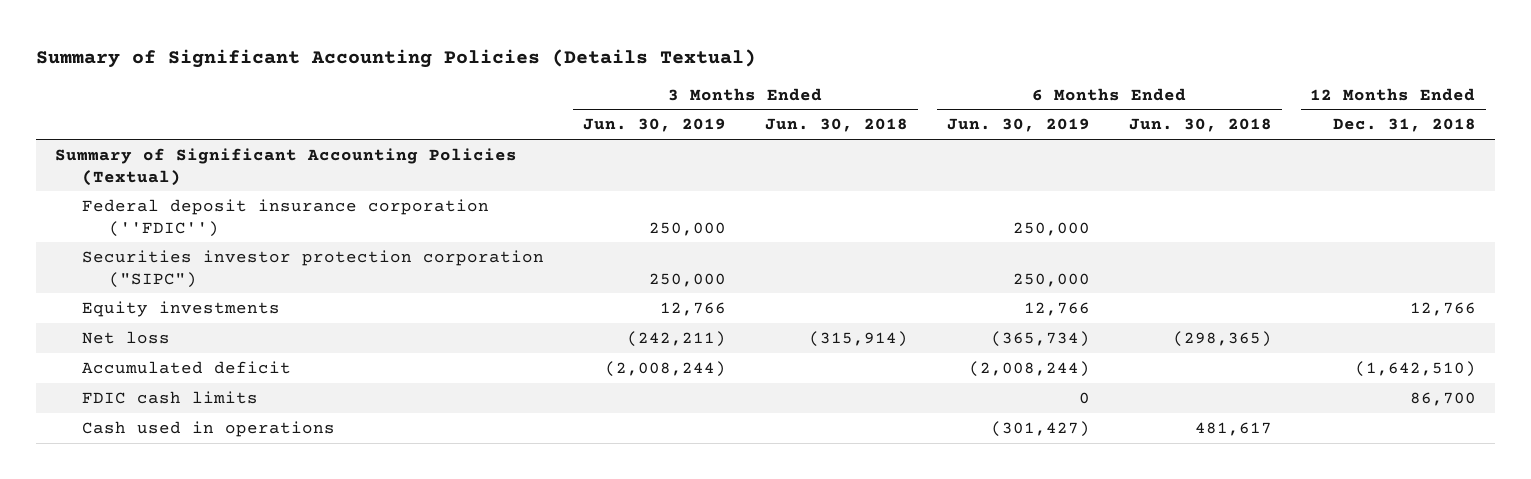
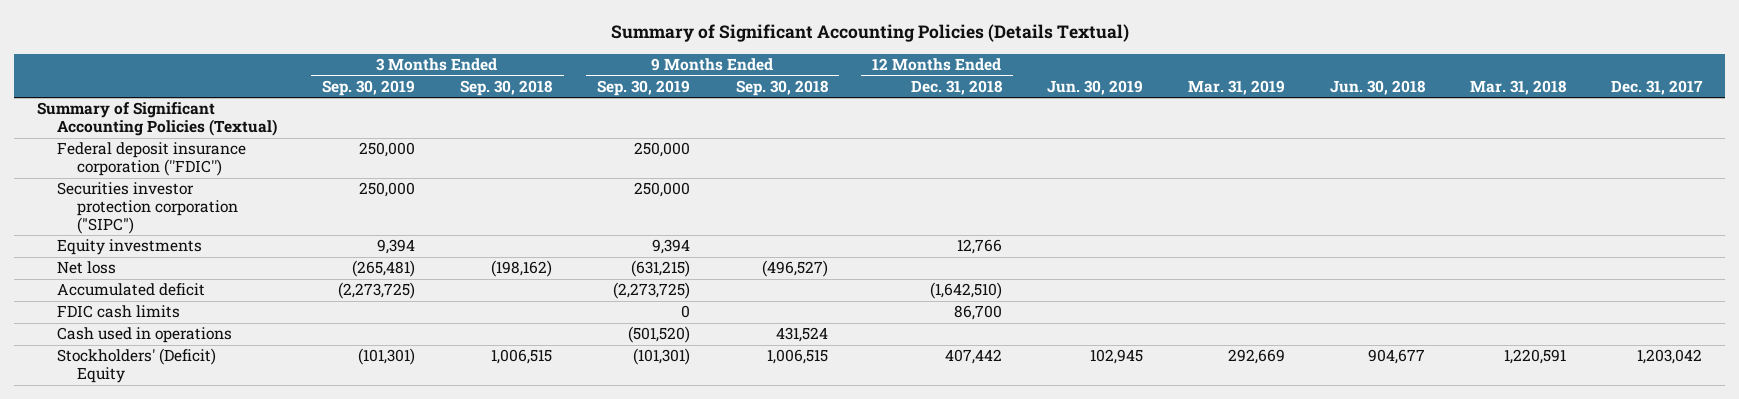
- | 3 Months Ended Jun. 30, 2019 | 3 Months Ended Jun. 30, 2018 | 6 Months Ended Jun. 30, 2019 | 6 Months Ended Jun. 30, 2018 | 12 Months Ended Dec. 31, 2018
+ | 3 Months Ended Sep. 30, 2019 | 3 Months Ended Sep. 30, 2018 | 9 Months Ended Sep. 30, 2019 | 9 Months Ended Sep. 30, 2018 | 12 Months Ended Dec. 31, 2018 | Jun. 30, 2019 | Mar. 31, 2019 | Jun. 30, 2018 | Mar. 31, 2018 | Dec. 31, 2017
+ Stockholders' (Deficit) Equity | (101,301) | 1,006,515 | (101,301) | 1,006,515 | 407,442 | 102,945 | 292,669 | 904,677 | 1,220,591 | 1,203,042

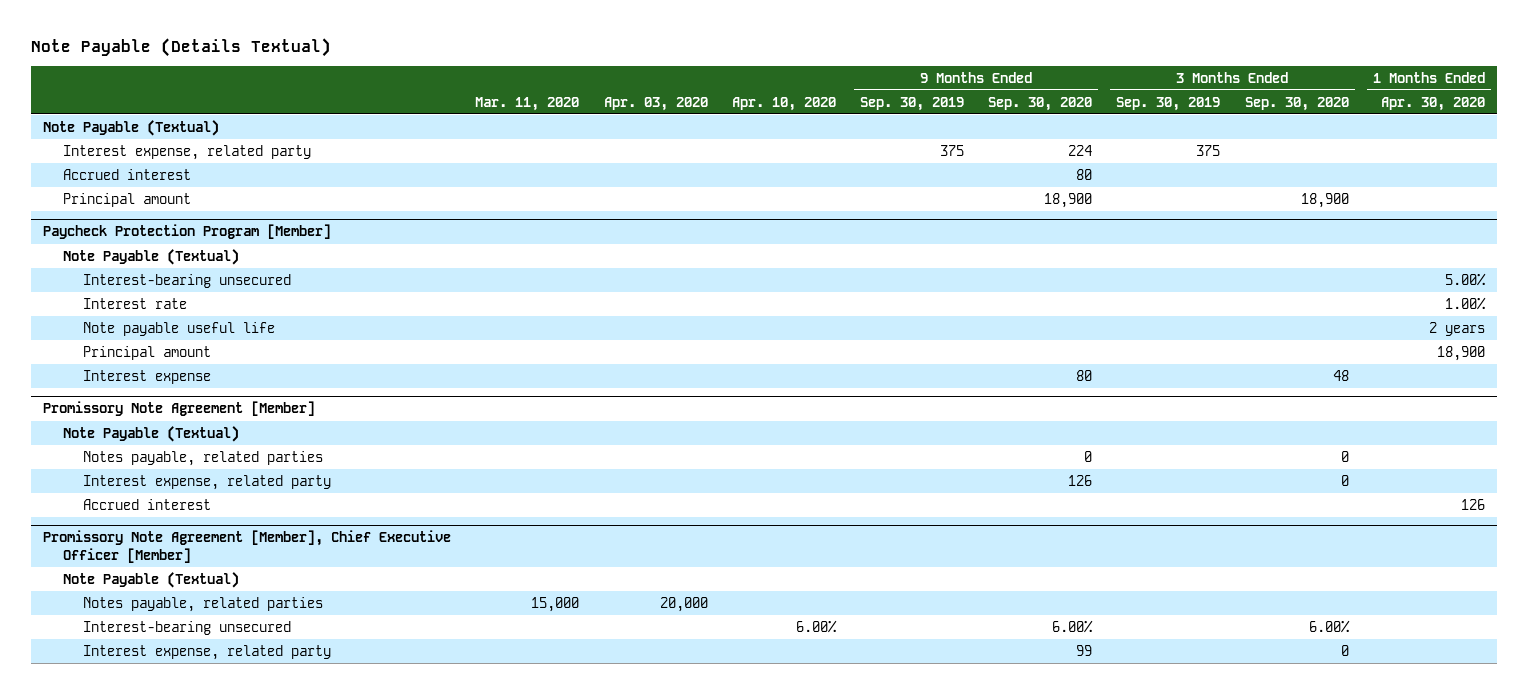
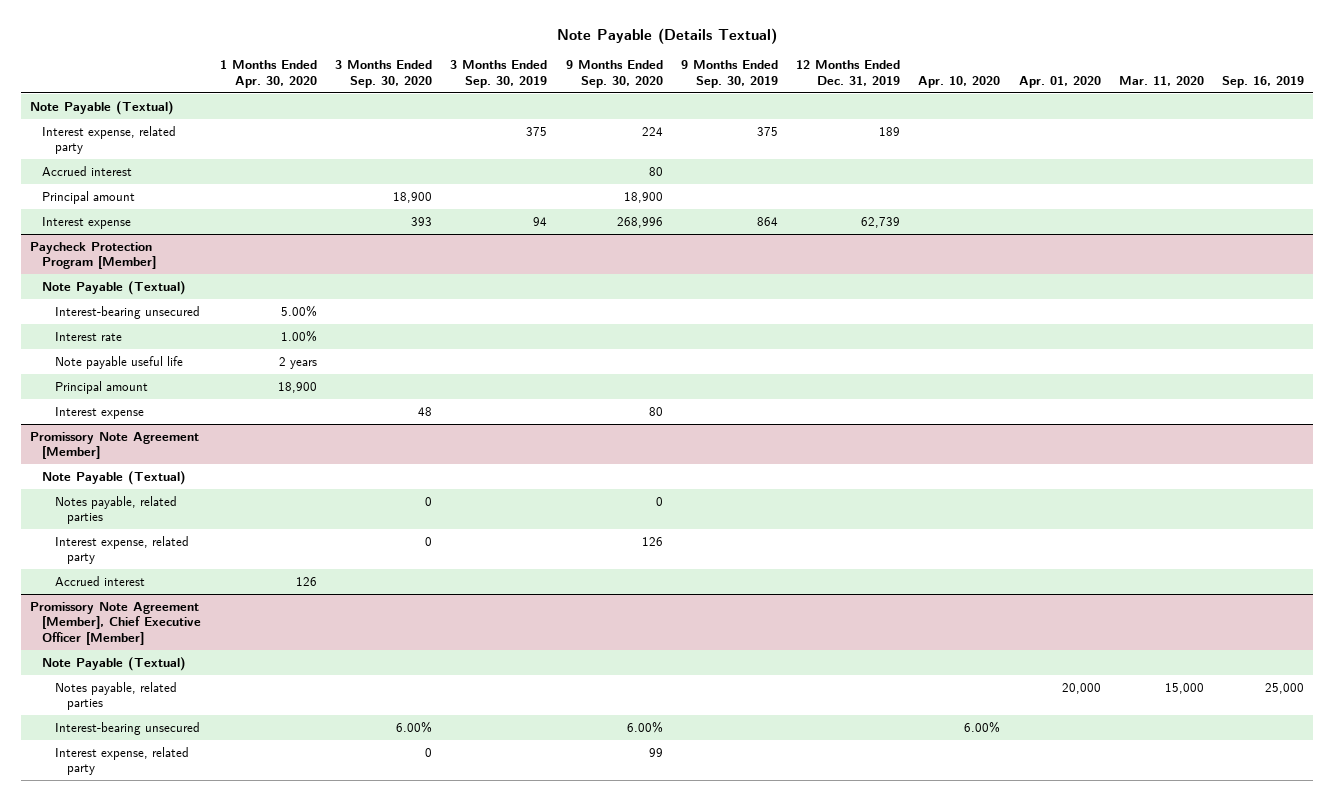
- | Mar. 11, 2020 | Apr. 03, 2020 | Apr. 10, 2020 | 9 Months Ended Sep. 30, 2019 | 9 Months Ended Sep. 30, 2020 | 3 Months Ended Sep. 30, 2019 | 3 Months Ended Sep. 30, 2020 | 1 Months Ended Apr. 30, 2020
+ | 1 Months Ended Apr. 30, 2020 | 3 Months Ended Sep. 30, 2020 | 3 Months Ended Sep. 30, 2019 | 9 Months Ended Sep. 30, 2020 | 9 Months Ended Sep. 30, 2019 | 12 Months Ended Dec. 31, 2019 | Apr. 10, 2020 | Apr. 01, 2020 | Mar. 11, 2020 | Sep. 16, 2019
+ Interest expense | | 393 | 94 | 268,996 | 864 | 62,739 | | | |

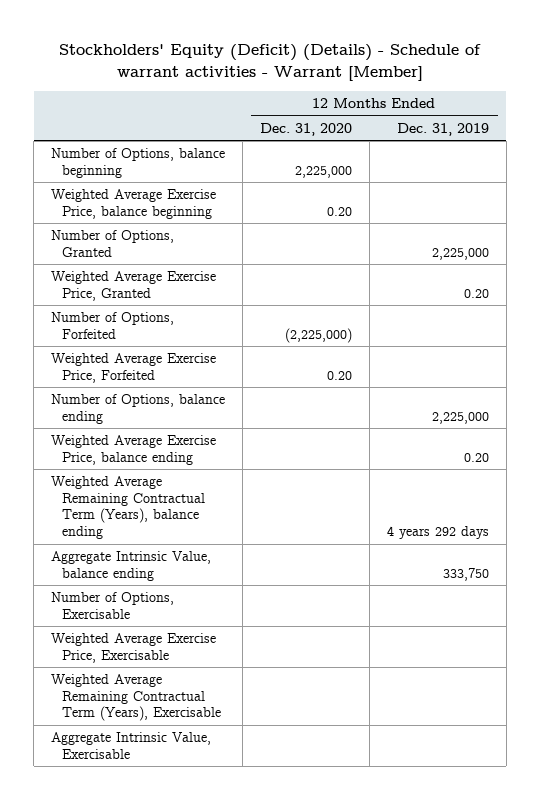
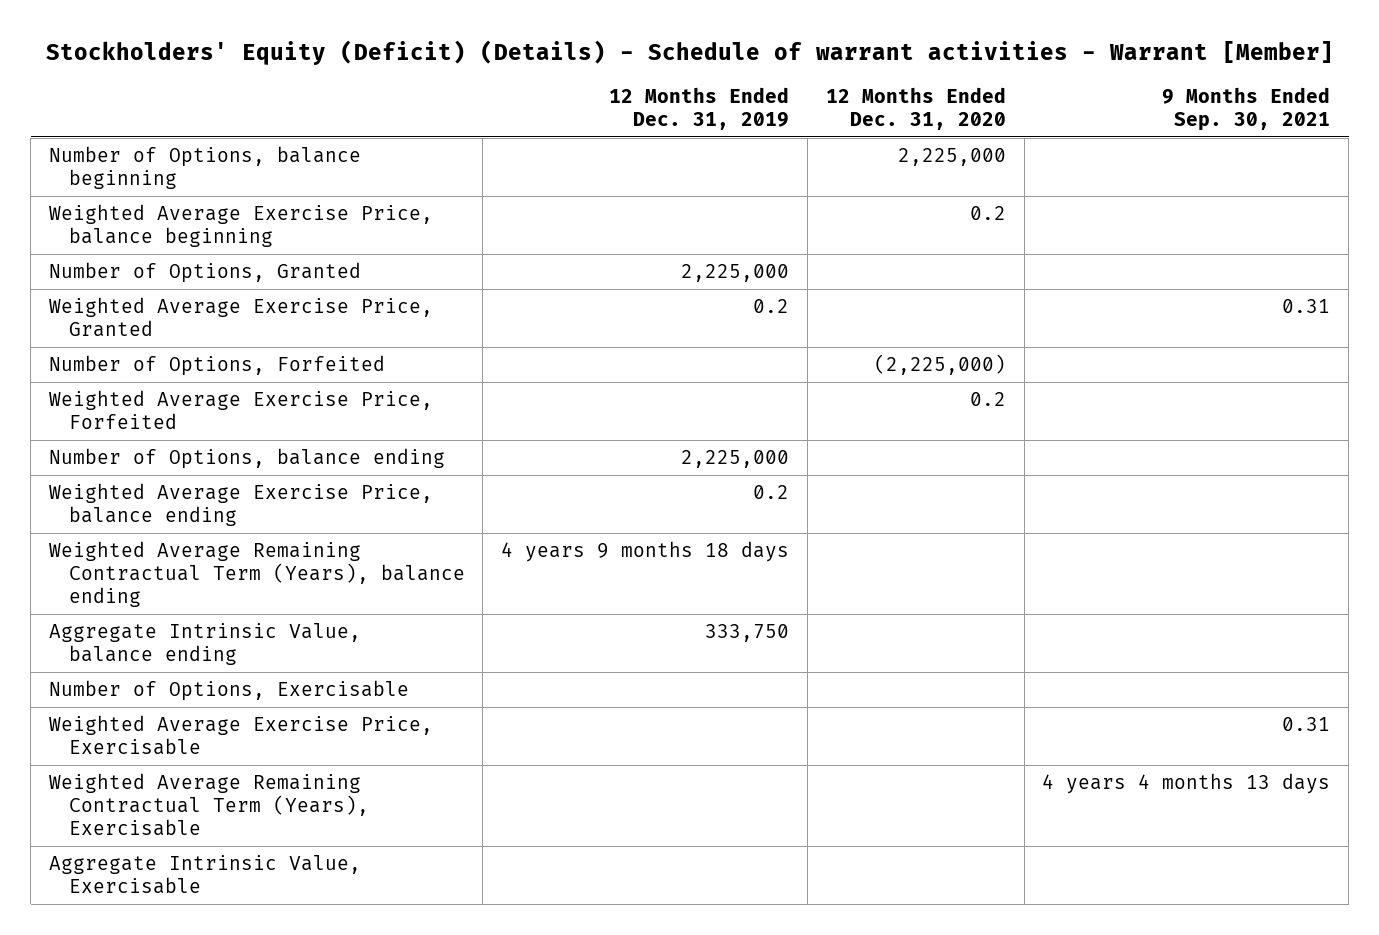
- | 12 Months Ended Dec. 31, 2020 | 12 Months Ended Dec. 31, 2019
+ | 12 Months Ended Dec. 31, 2019 | 12 Months Ended Dec. 31, 2020 | 9 Months Ended Sep. 30, 2021
- Weighted Average Exercise Price, balance beginning | 0.20 |
+ Weighted Average Exercise Price, balance beginning | | 0.2 |
- Weighted Average Exercise Price, Granted | | 0.20
+ Weighted Average Exercise Price, Granted | 0.2 | | 0.31
- Weighted Average Exercise Price, Forfeited | 0.20 |
+ Weighted Average Exercise Price, Forfeited | | 0.2 |
- Weighted Average Exercise Price, balance ending | | 0.20
- Weighted Average Remaining Contractual Term (Years), balance ending | | 4 years 292 days
+ Weighted Average Exercise Price, balance ending | 0.2 | |
+ Weighted Average Remaining Contractual Term (Years), balance ending | 4 years 9 months 18 days | |

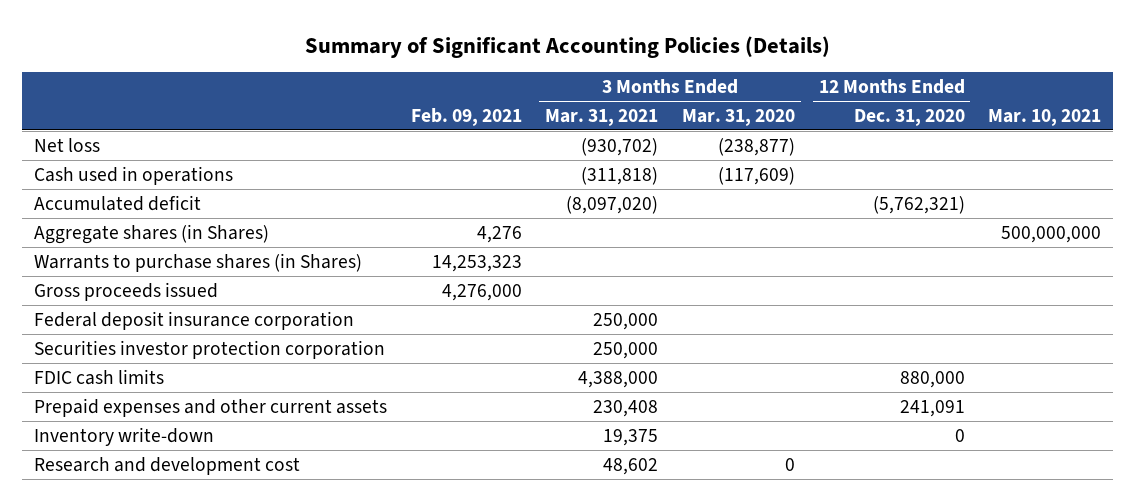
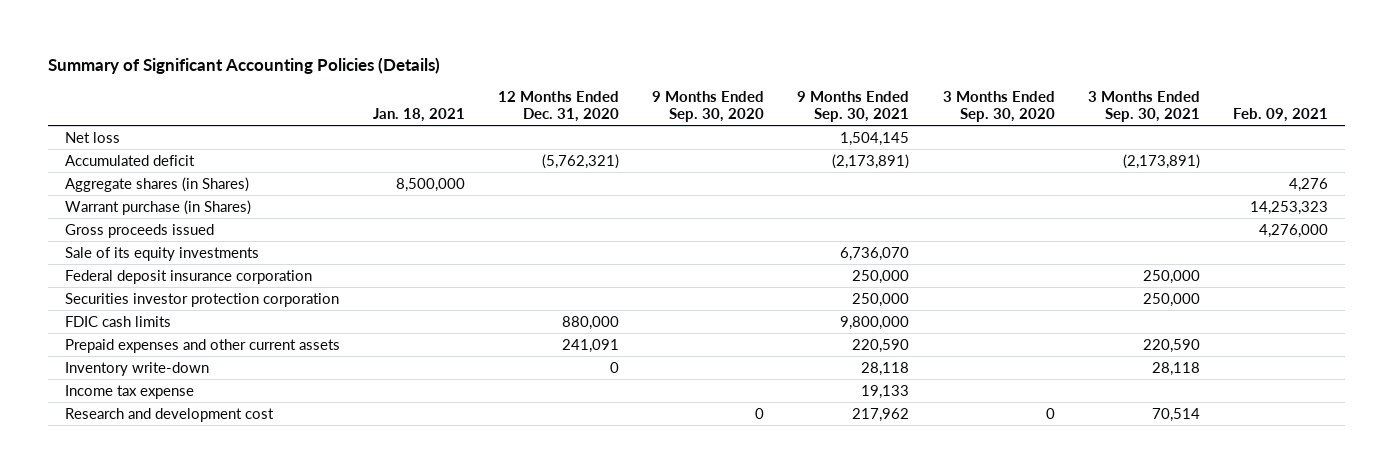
- | Feb. 09, 2021 | 3 Months Ended Mar. 31, 2021 | 3 Months Ended Mar. 31, 2020 | 12 Months Ended Dec. 31, 2020 | Mar. 10, 2021
+ | Jan. 18, 2021 | 12 Months Ended Dec. 31, 2020 | 9 Months Ended Sep. 30, 2020 | 9 Months Ended Sep. 30, 2021 | 3 Months Ended Sep. 30, 2020 | 3 Months Ended Sep. 30, 2021 | Feb. 09, 2021
- Cash used in operations | | (311,818) | (117,609) | |
- Warrants to purchase shares (in Shares) | 14,253,323 | | | |
+ Warrant purchase (in Shares) | | | | | | | 14,253,323
+ Sale of its equity investments | | | | 6,736,070 | | |
+ Income tax expense | | | | 19,133 | | |

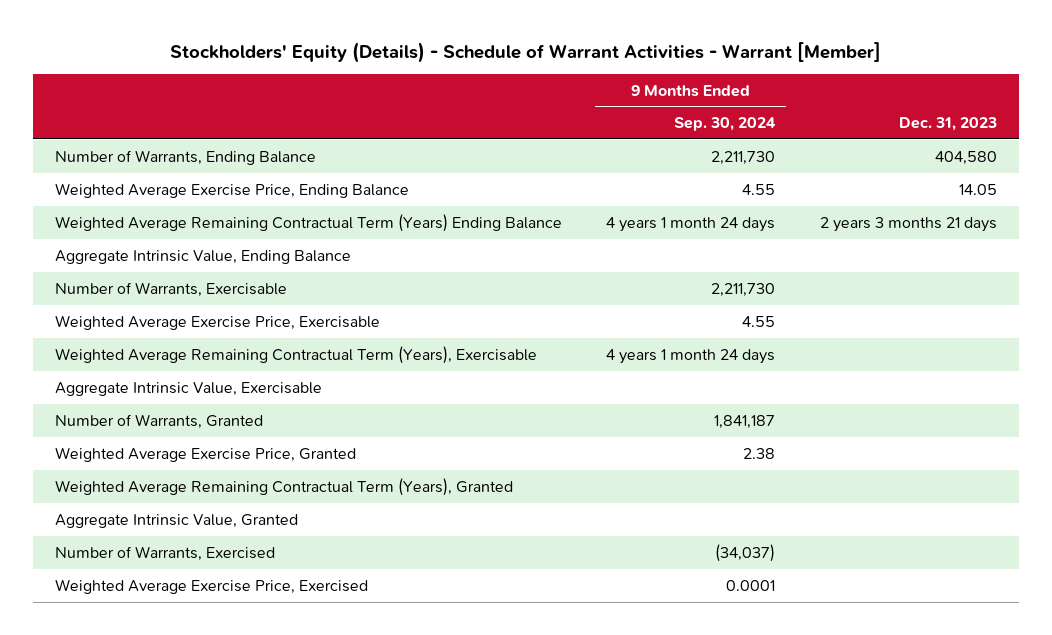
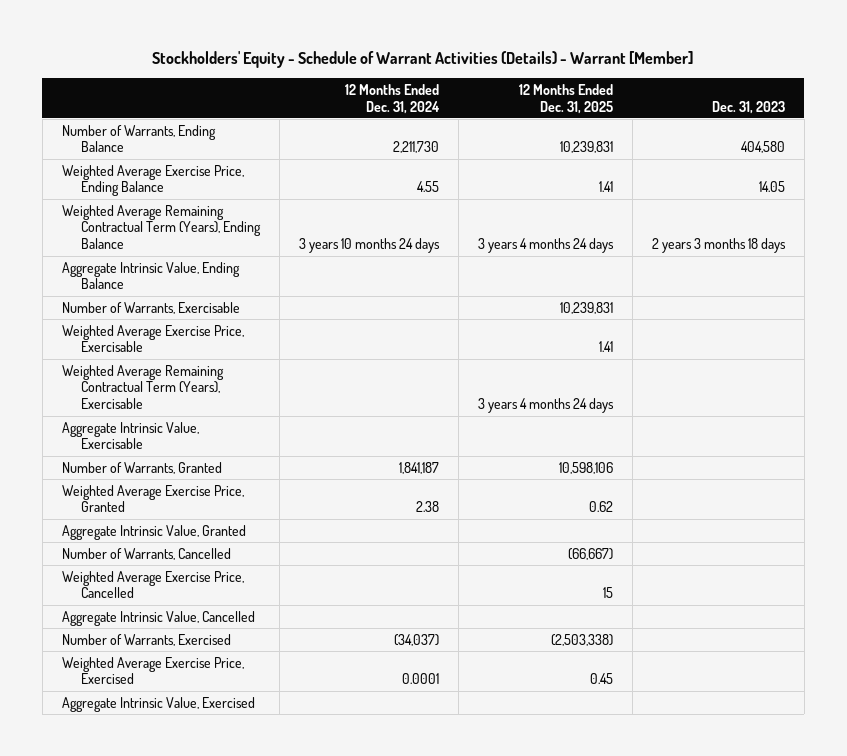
- Stockholders' Equity (Details) - Schedule of Warrant Activities - Warrant [Member]
+ Stockholders' Equity - Schedule of Warrant Activities (Details) - Warrant [Member]
- | 9 Months Ended Sep. 30, 2024 | Dec. 31, 2023
+ | 12 Months Ended Dec. 31, 2024 | 12 Months Ended Dec. 31, 2025 | Dec. 31, 2023
- Weighted Average Remaining Contractual Term (Years) Ending Balance | 4 years 1 month 24 days | 2 years 3 months 21 days
+ Weighted Average Remaining Contractual Term (Years), Ending Balance | 3 years 10 months 24 days | 3 years 4 months 24 days | 2 years 3 months 18 days
- Weighted Average Remaining Contractual Term (Years), Granted
+ Number of Warrants, Cancelled | | (66,667) |
+ Weighted Average Exercise Price, Cancelled | | 15 |
+ Aggregate Intrinsic Value, Cancelled
+ Aggregate Intrinsic Value, Exercised

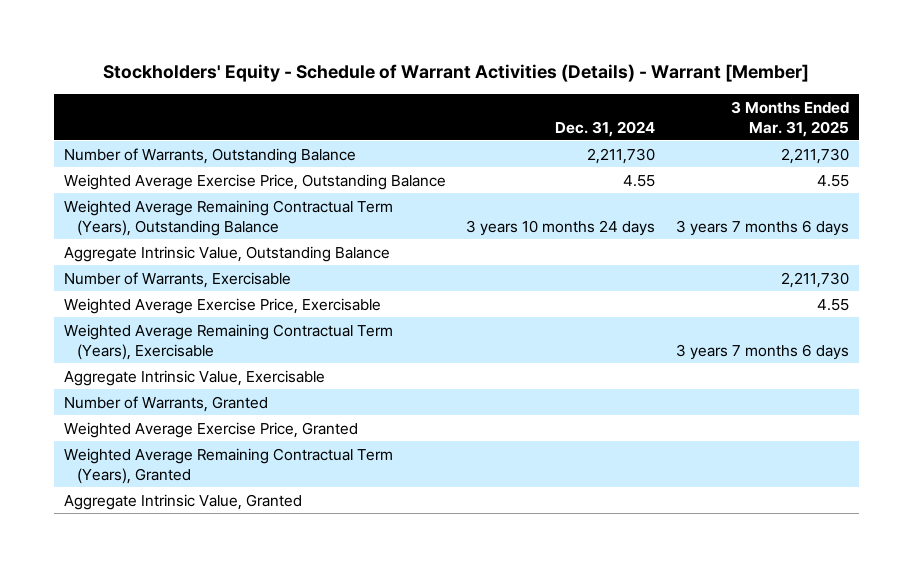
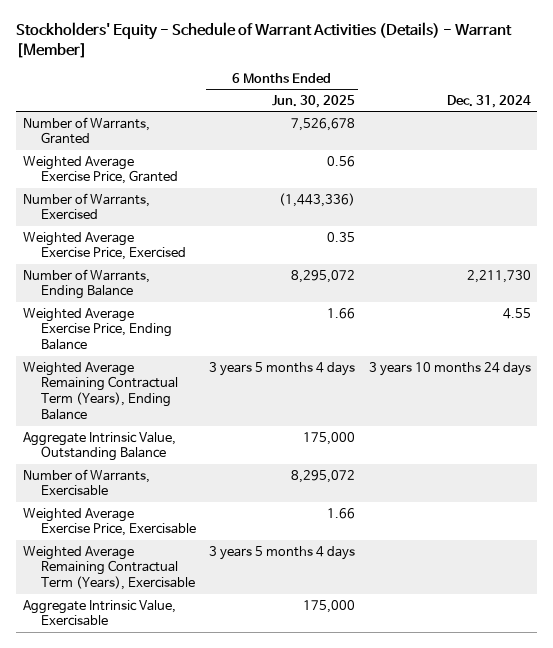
- | Dec. 31, 2024 | 3 Months Ended Mar. 31, 2025
+ | 6 Months Ended Jun. 30, 2025 | Dec. 31, 2024
- Number of Warrants, Outstanding Balance | 2,211,730 | 2,211,730
- Weighted Average Exercise Price, Outstanding Balance | 4.55 | 4.55
- Weighted Average Remaining Contractual Term (Years), Outstanding Balance | 3 years 10 months 24 days | 3 years 7 months 6 days
moved up: Number of Warrants, Granted | 7,526,678 |
moved up: Weighted Average Exercise Price, Granted | 0.56 |
+ Number of Warrants, Exercised | (1,443,336) |
+ Weighted Average Exercise Price, Exercised | 0.35 |
+ Number of Warrants, Ending Balance | 8,295,072 | 2,211,730
+ Weighted Average Exercise Price, Ending Balance | 1.66 | 4.55
+ Weighted Average Remaining Contractual Term (Years), Ending Balance | 3 years 5 months 4 days | 3 years 10 months 24 days
- Weighted Average Remaining Contractual Term (Years), Granted
- Aggregate Intrinsic Value, Granted

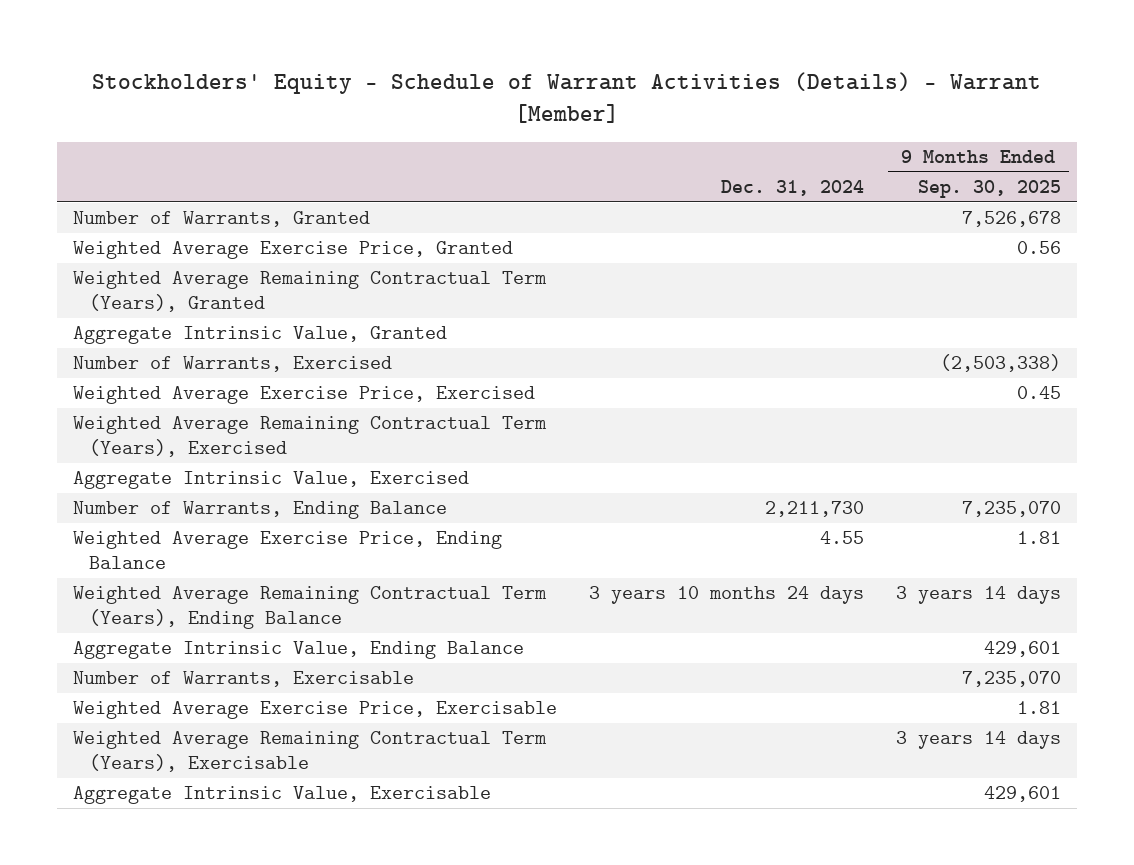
- | 6 Months Ended Jun. 30, 2025 | Dec. 31, 2024
+ | Dec. 31, 2024 | 9 Months Ended Sep. 30, 2025
+ Weighted Average Remaining Contractual Term (Years), Granted
+ Aggregate Intrinsic Value, Granted
+ Weighted Average Remaining Contractual Term (Years), Exercised
+ Aggregate Intrinsic Value, Exercised
- Aggregate Intrinsic Value, Outstanding Balance | 175,000 |
+ Aggregate Intrinsic Value, Ending Balance | | 429,601

